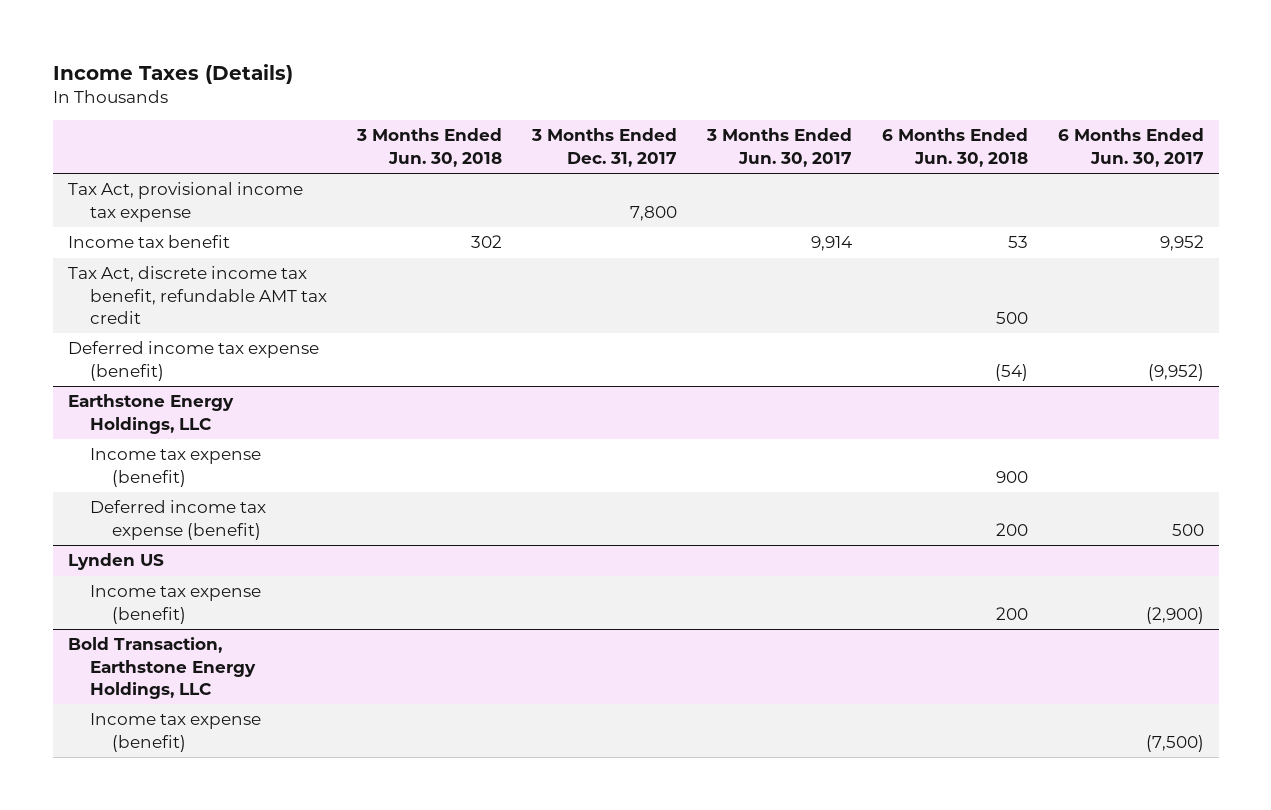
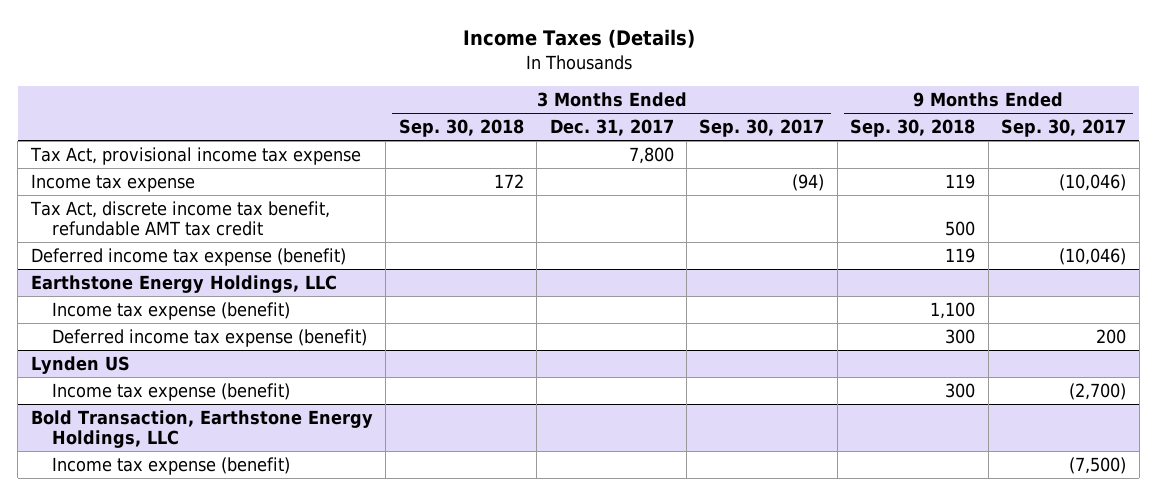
- | 3 Months Ended Jun. 30, 2018 | 3 Months Ended Dec. 31, 2017 | 3 Months Ended Jun. 30, 2017 | 6 Months Ended Jun. 30, 2018 | 6 Months Ended Jun. 30, 2017
+ | 3 Months Ended Sep. 30, 2018 | 3 Months Ended Dec. 31, 2017 | 3 Months Ended Sep. 30, 2017 | 9 Months Ended Sep. 30, 2018 | 9 Months Ended Sep. 30, 2017
- Income tax benefit | 302 | | 9,914 | 53 | 9,952
+ Income tax expense | 172 | | (94) | 119 | (10,046)

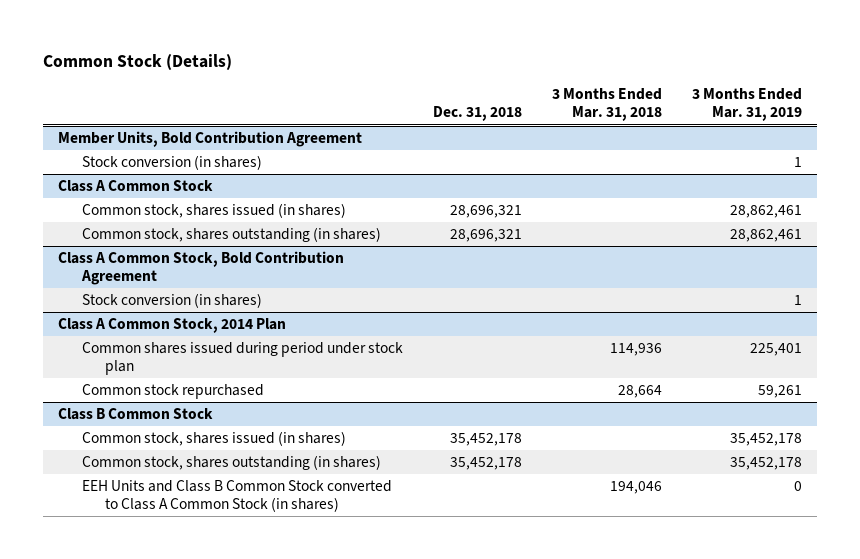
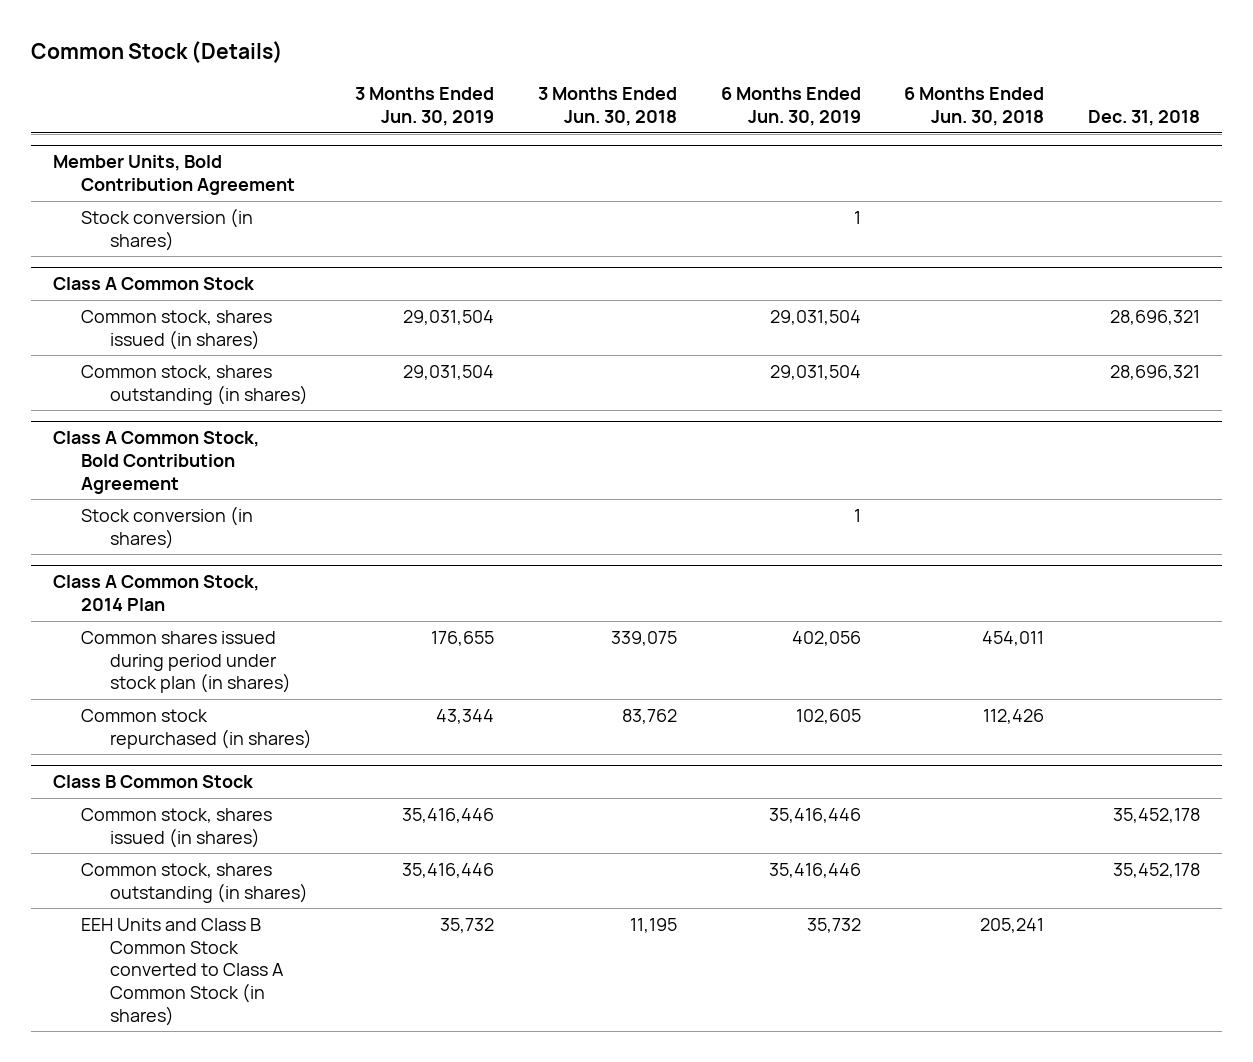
- | Dec. 31, 2018 | 3 Months Ended Mar. 31, 2018 | 3 Months Ended Mar. 31, 2019
+ | 3 Months Ended Jun. 30, 2019 | 3 Months Ended Jun. 30, 2018 | 6 Months Ended Jun. 30, 2019 | 6 Months Ended Jun. 30, 2018 | Dec. 31, 2018
@ Class A Common Stock, 2014 Plan
- Common shares issued during period under stock plan | | 114,936 | 225,401
- Common stock repurchased | | 28,664 | 59,261
+ Common shares issued during period under stock plan (in shares) | 176,655 | 339,075 | 402,056 | 454,011 |
+ Common stock repurchased (in shares) | 43,344 | 83,762 | 102,605 | 112,426 |

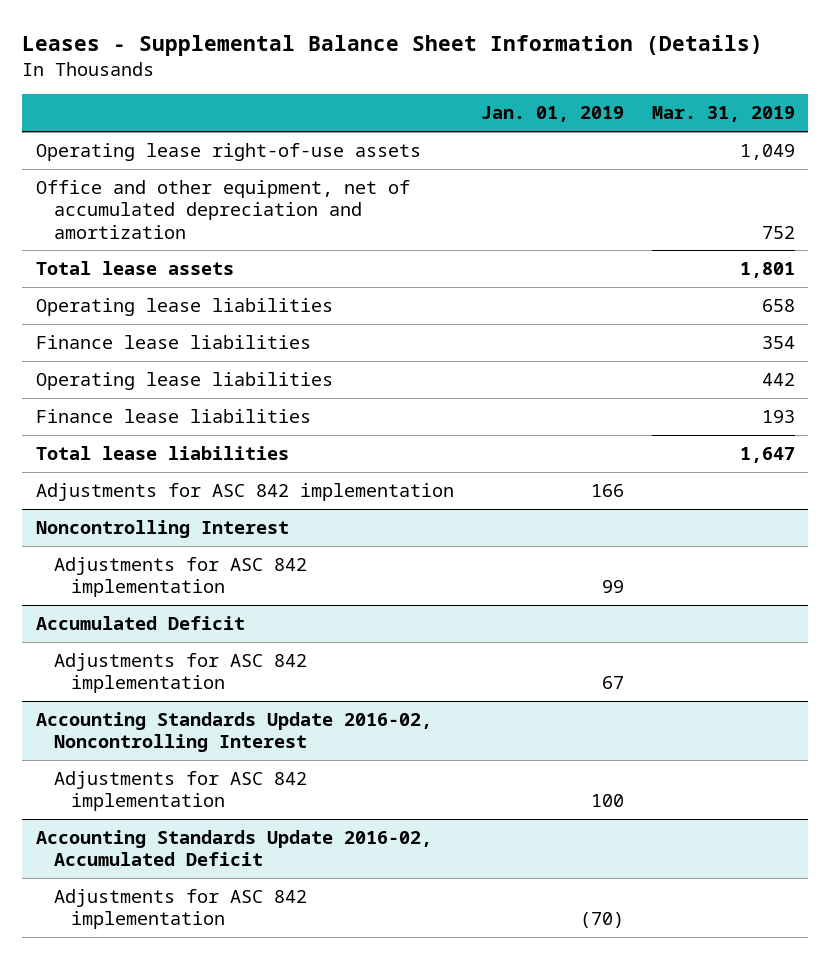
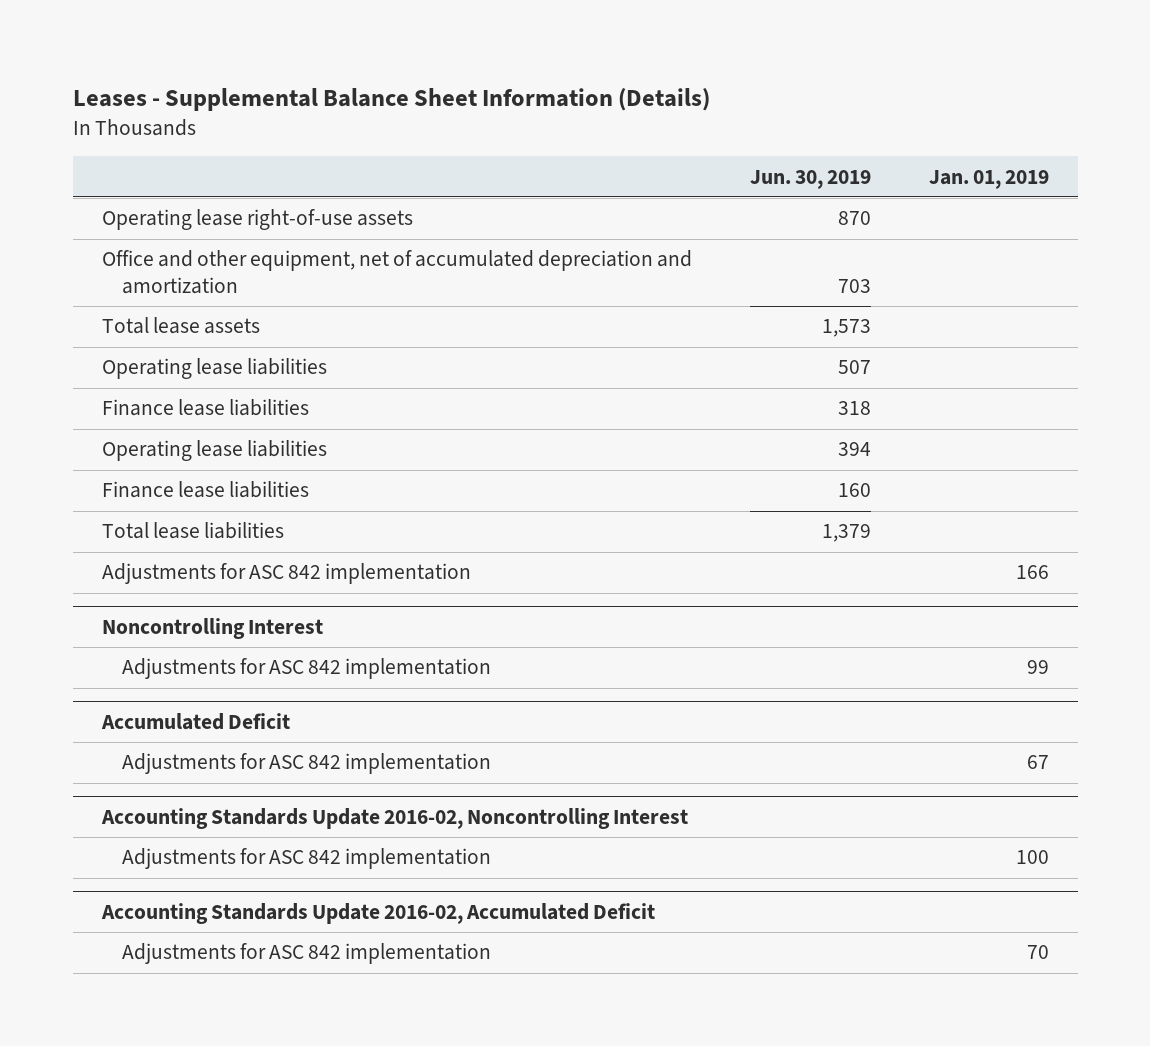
- | Jan. 01, 2019 | Mar. 31, 2019
+ | Jun. 30, 2019 | Jan. 01, 2019
@ Accounting Standards Update 2016-02, Accumulated Deficit
- Adjustments for ASC 842 implementation | (70) |
+ Adjustments for ASC 842 implementation | | 70

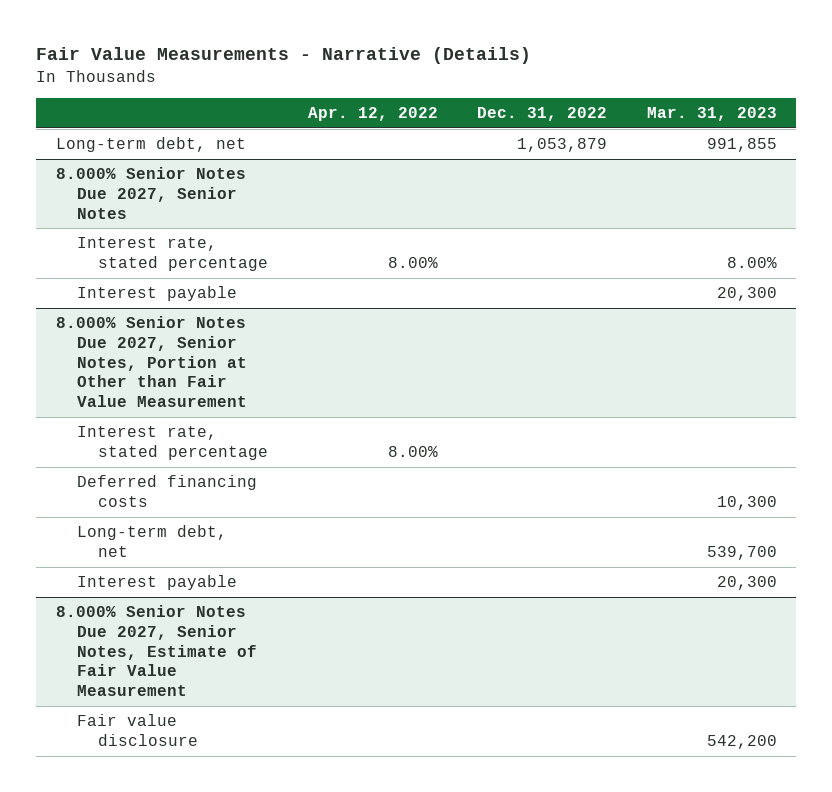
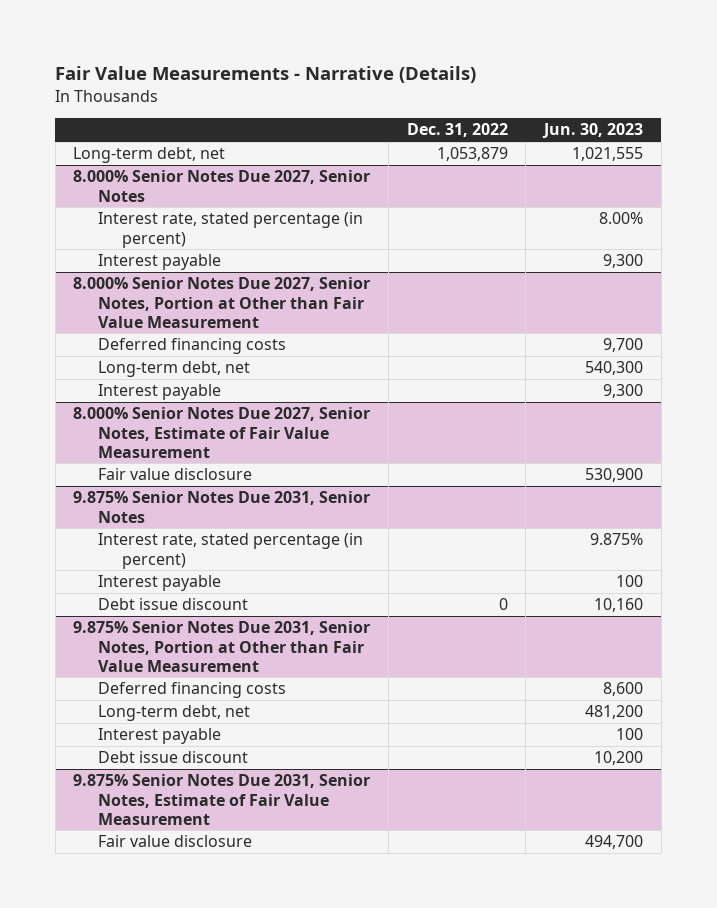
- | Apr. 12, 2022 | Dec. 31, 2022 | Mar. 31, 2023
+ | Dec. 31, 2022 | Jun. 30, 2023
@ 8.000% Senior Notes Due 2027, Senior Notes
- Interest rate, stated percentage | 8.00% | | 8.00%
+ Interest rate, stated percentage (in percent) | | 8.00%
@ 8.000% Senior Notes Due 2027, Senior Notes, Portion at Other than Fair Value Measurement
- Interest rate, stated percentage | 8.00% | |
+ 9.875% Senior Notes Due 2031, Senior Notes
+ Interest rate, stated percentage (in percent) | | 9.875%
+ Interest payable | | 100
+ Debt issue discount | 0 | 10,160
+ 9.875% Senior Notes Due 2031, Senior Notes, Portion at Other than Fair Value Measurement
+ Deferred financing costs | | 8,600
+ Long-term debt, net | | 481,200
+ Interest payable | | 100
+ Debt issue discount | | 10,200
+ 9.875% Senior Notes Due 2031, Senior Notes, Estimate of Fair Value Measurement
+ Fair value disclosure | | 494,700

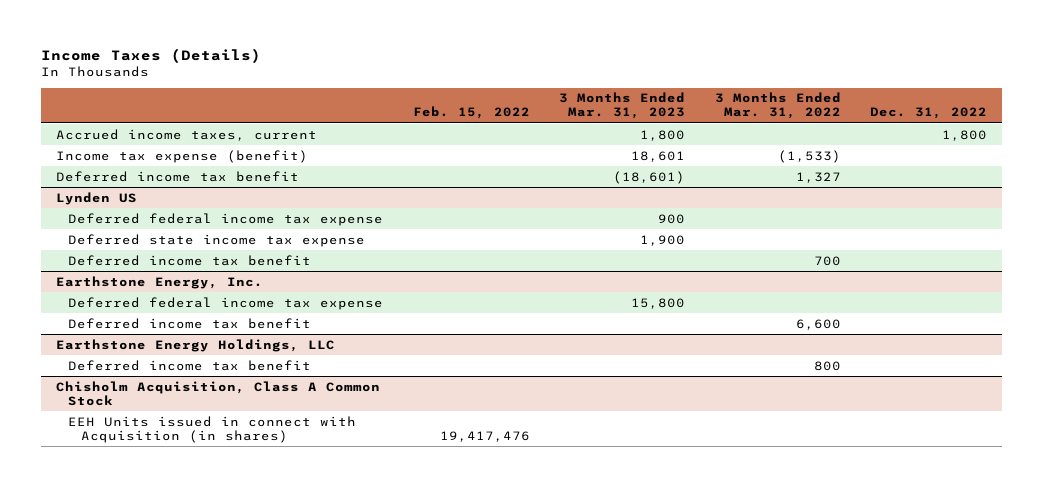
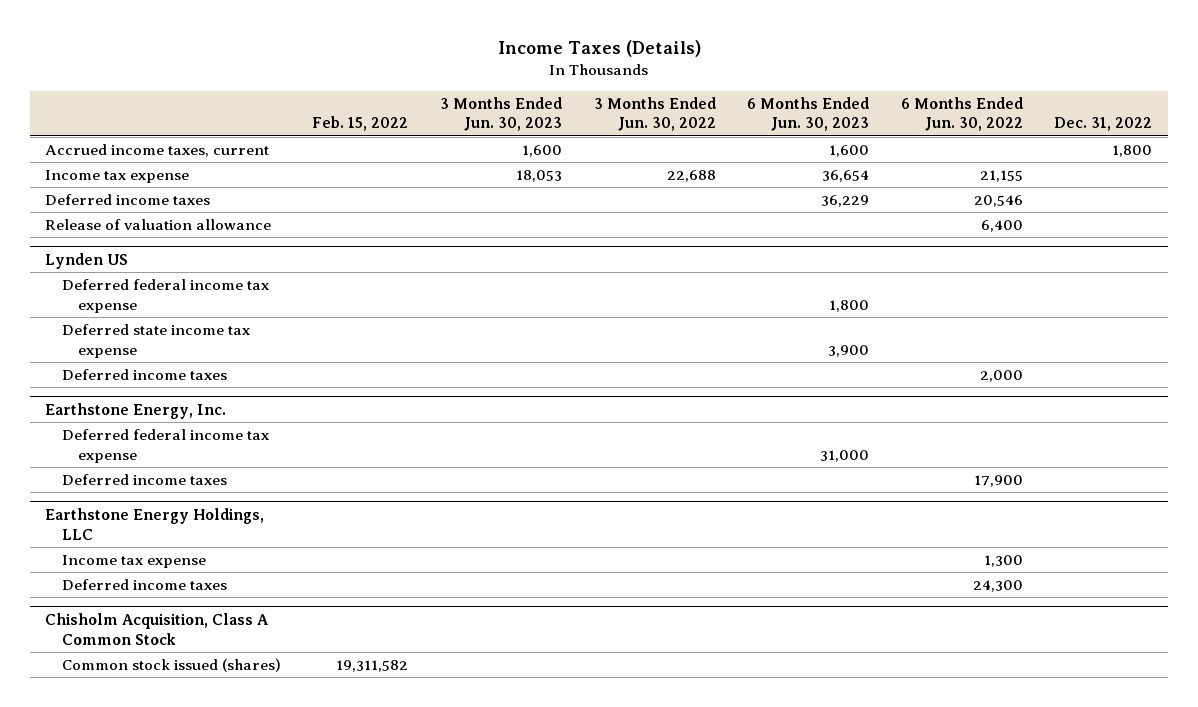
- | Feb. 15, 2022 | 3 Months Ended Mar. 31, 2023 | 3 Months Ended Mar. 31, 2022 | Dec. 31, 2022
+ | Feb. 15, 2022 | 3 Months Ended Jun. 30, 2023 | 3 Months Ended Jun. 30, 2022 | 6 Months Ended Jun. 30, 2023 | 6 Months Ended Jun. 30, 2022 | Dec. 31, 2022
- Income tax expense (benefit) | | 18,601 | (1,533) |
- Deferred income tax benefit | | (18,601) | 1,327 |
+ Income tax expense | | 18,053 | 22,688 | 36,654 | 21,155 |
+ Deferred income taxes | | | | 36,229 | 20,546 |
+ Release of valuation allowance | | | | | 6,400 |
@ Lynden US
- Deferred income tax benefit | | | 700 |
+ Deferred income taxes | | | | | 2,000 |
@ Earthstone Energy, Inc.
- Deferred income tax benefit | | | 6,600 |
+ Deferred income taxes | | | | | 17,900 |
@ Earthstone Energy Holdings, LLC
- Deferred income tax benefit | | | 800 |
+ Income tax expense | | | | | 1,300 |
+ Deferred income taxes | | | | | 24,300 |
@ Chisholm Acquisition, Class A Common Stock
- EEH Units issued in connect with Acquisition (in shares) | 19,417,476 | | |
+ Common stock issued (shares) | 19,311,582 | | | | |

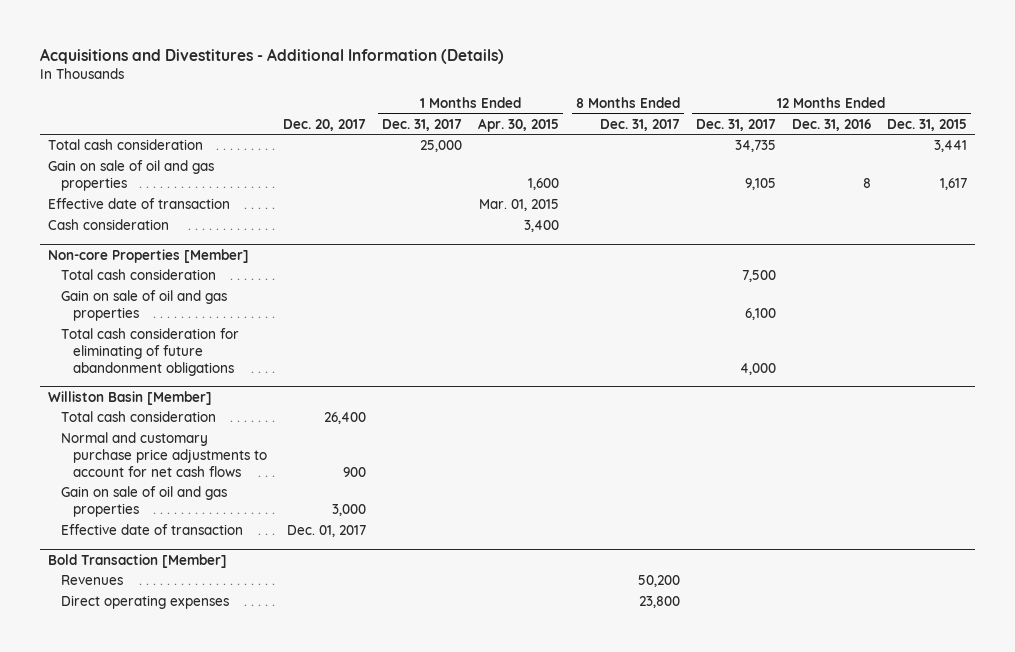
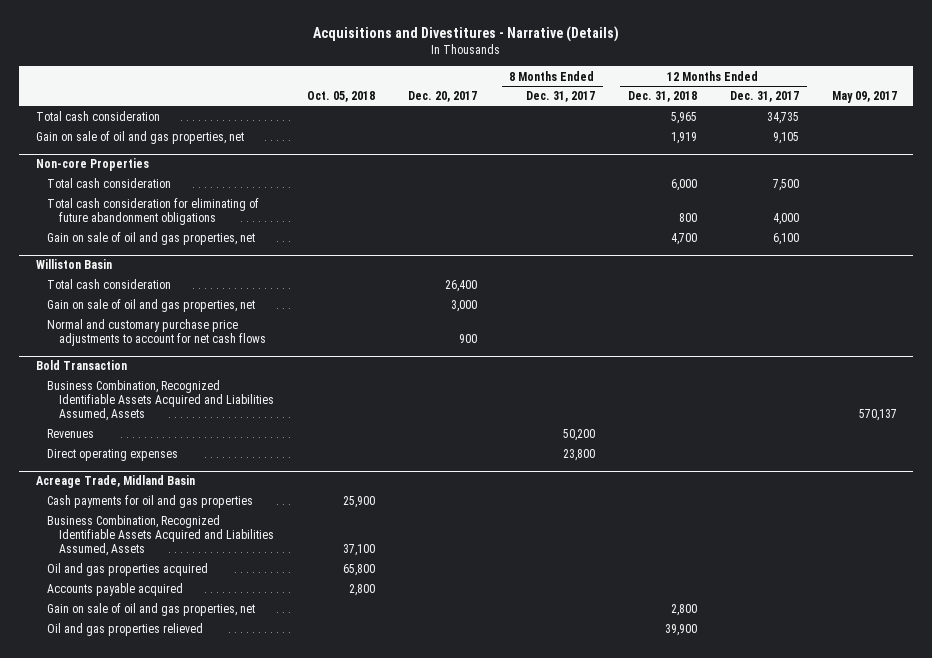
- Acquisitions and Divestitures - Additional Information (Details)
+ Acquisitions and Divestitures - Narrative (Details)
- | Dec. 20, 2017 | 1 Months Ended Dec. 31, 2017 | 1 Months Ended Apr. 30, 2015 | 8 Months Ended Dec. 31, 2017 | 12 Months Ended Dec. 31, 2017 | 12 Months Ended Dec. 31, 2016 | 12 Months Ended Dec. 31, 2015
+ | Oct. 05, 2018 | Dec. 20, 2017 | 8 Months Ended Dec. 31, 2017 | 12 Months Ended Dec. 31, 2018 | 12 Months Ended Dec. 31, 2017 | May 09, 2017
- Gain on sale of oil and gas properties | | | 1,600 | | 9,105 | 8 | 1,617
- Effective date of transaction | | | Mar. 01, 2015 | | | |
- Cash consideration | | | 3,400 | | | |
- Non-core Properties [Member]
+ Gain on sale of oil and gas properties, net | | | | 1,919 | 9,105 |
+ Non-core Properties
- Gain on sale of oil and gas properties | | | | | 6,100 | |
- Williston Basin [Member]
+ Gain on sale of oil and gas properties, net | | | | 4,700 | 6,100 |
+ Williston Basin
+ Gain on sale of oil and gas properties, net | | 3,000 | | | |
- Gain on sale of oil and gas properties | 3,000 | | | | | |
- Effective date of transaction | Dec. 01, 2017 | | | | | |
- Bold Transaction [Member]
+ Bold Transaction
+ Business Combination, Recognized Identifiable Assets Acquired and Liabilities Assumed, Assets | | | | | | 570,137
+ Acreage Trade, Midland Basin
+ Cash payments for oil and gas properties | 25,900 | | | | |
+ Business Combination, Recognized Identifiable Assets Acquired and Liabilities Assumed, Assets | 37,100 | | | | |
+ Oil and gas properties acquired | 65,800 | | | | |
+ Accounts payable acquired | 2,800 | | | | |
+ Gain on sale of oil and gas properties, net | | | | 2,800 | |
+ Oil and gas properties relieved | | | | 39,900 | |

